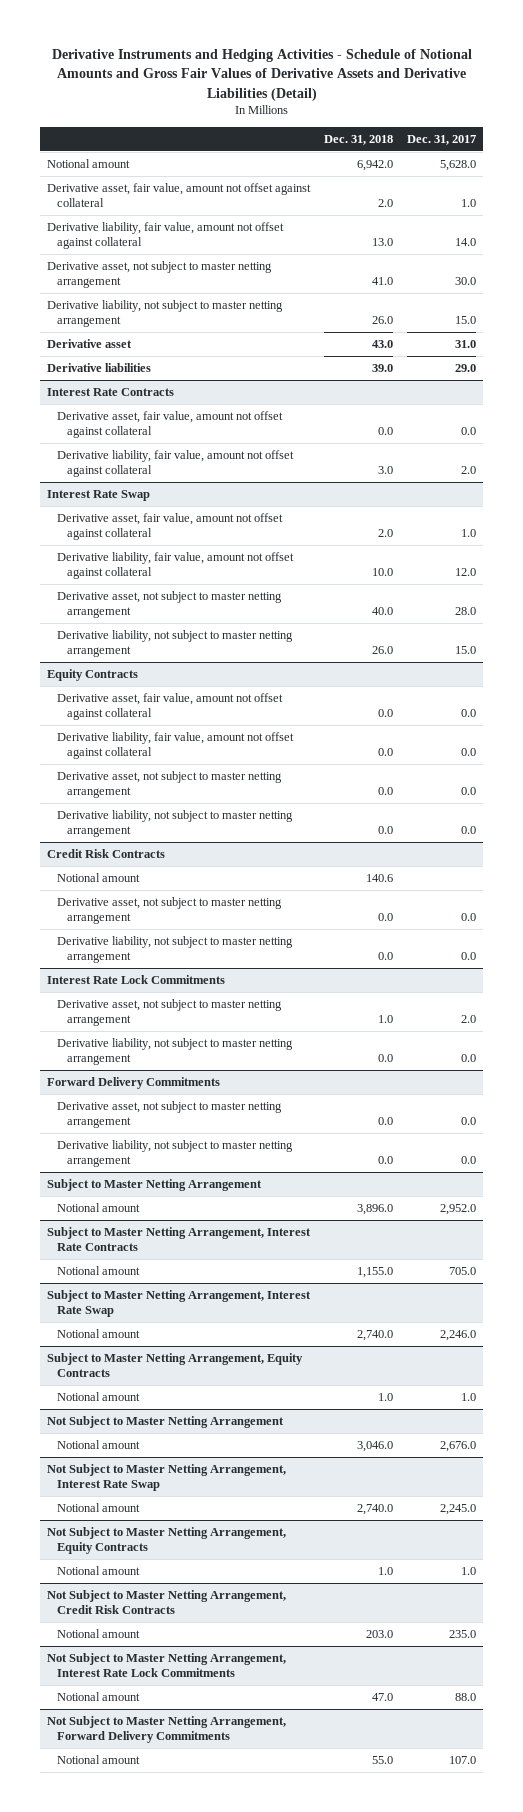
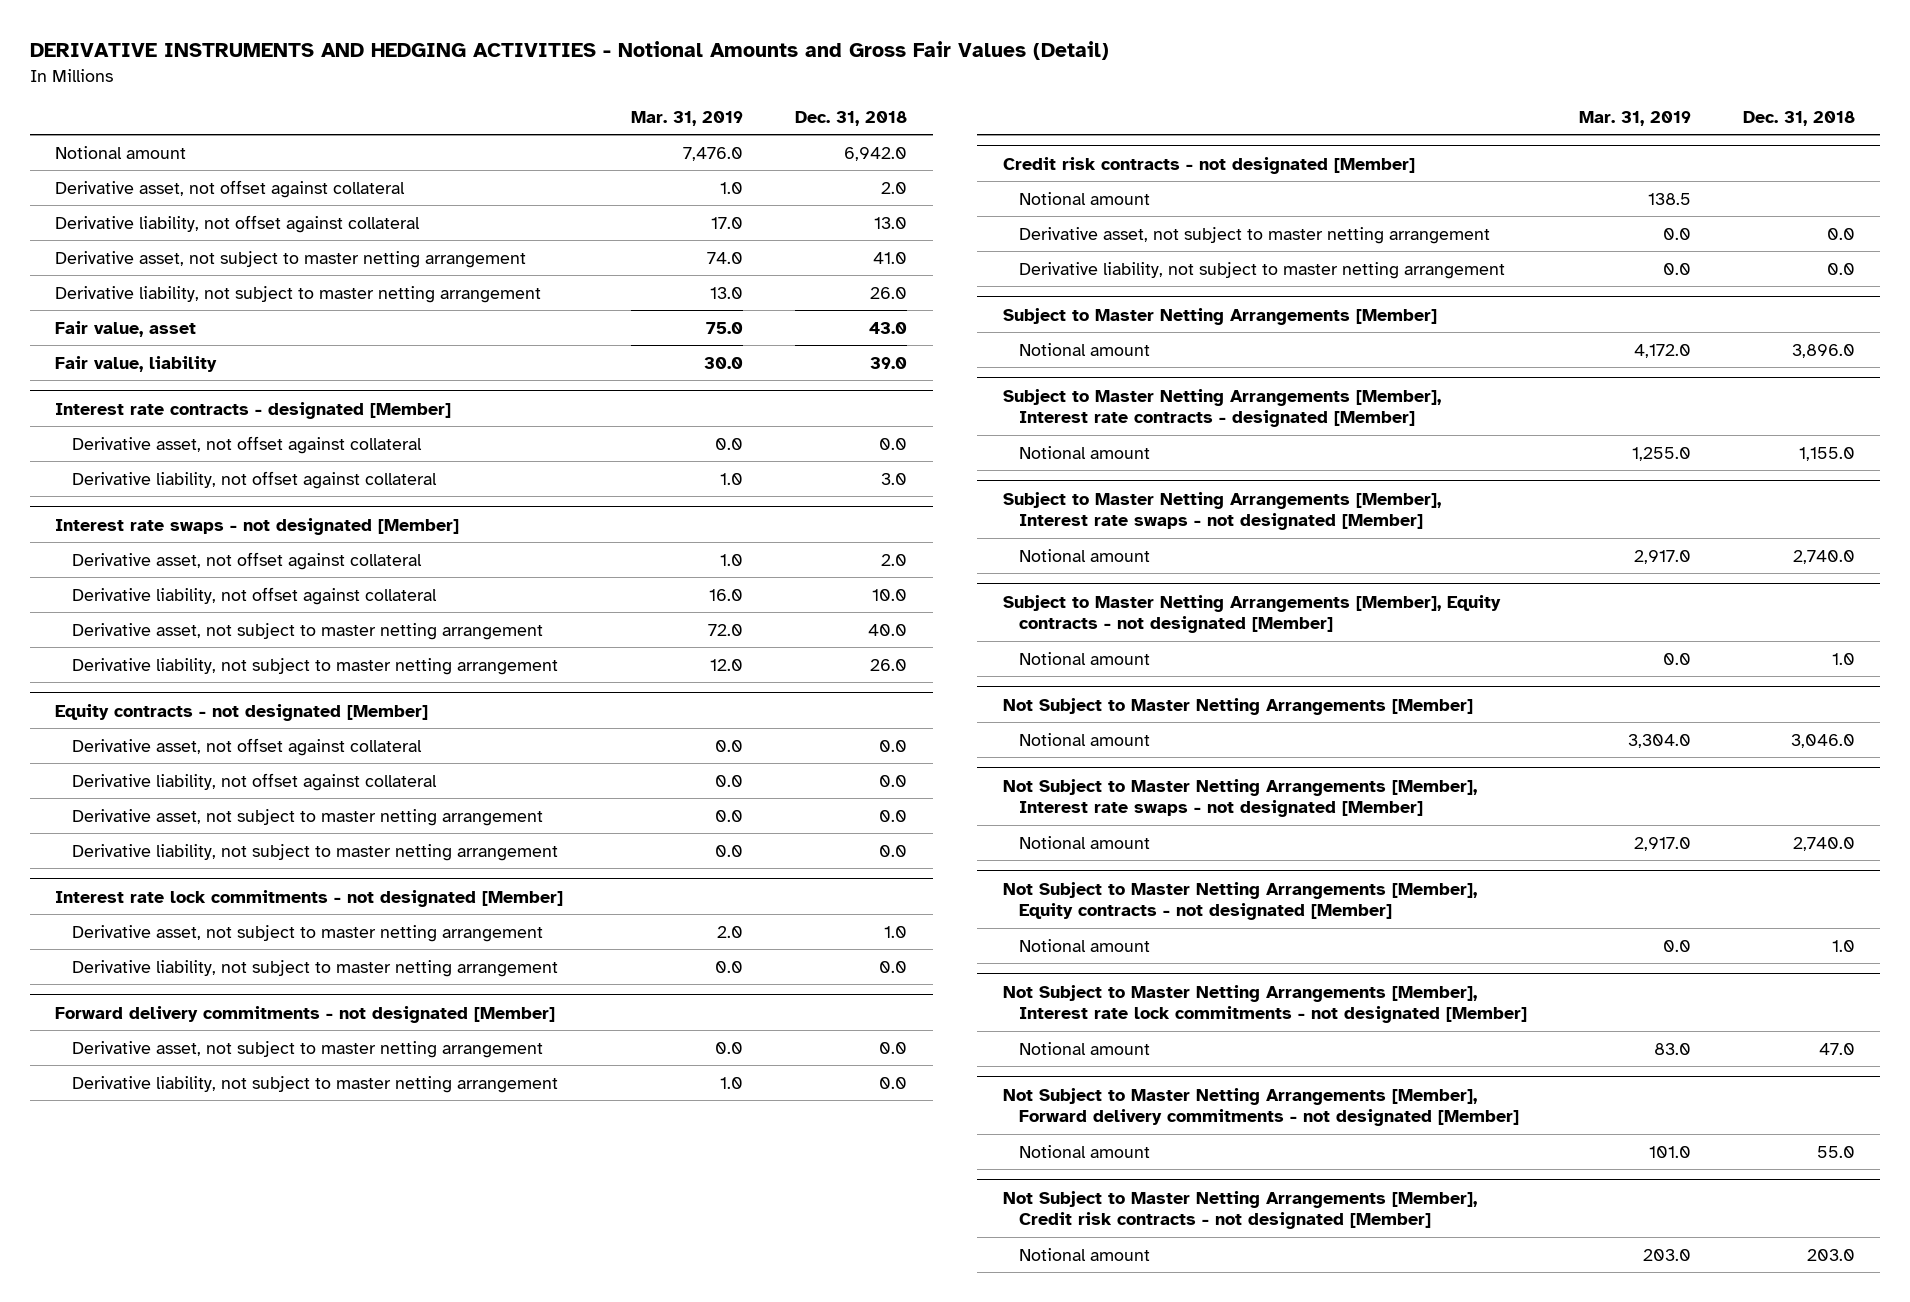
- Derivative Instruments and Hedging Activities - Schedule of Notional Amounts and Gross Fair Values of Derivative Assets and Derivative Liabilities (Detail)
+ DERIVATIVE INSTRUMENTS AND HEDGING ACTIVITIES - Notional Amounts and Gross Fair Values (Detail)
- | Dec. 31, 2018 | Dec. 31, 2017
+ | Mar. 31, 2019 | Dec. 31, 2018
- Derivative asset, fair value, amount not offset against collateral | 2.0 | 1.0
- Derivative liability, fair value, amount not offset against collateral | 13.0 | 14.0
+ Derivative asset, not offset against collateral | 1.0 | 2.0
+ Derivative liability, not offset against collateral | 17.0 | 13.0
- Derivative asset | 43.0 | 31.0
- Derivative liabilities | 39.0 | 29.0
- Interest Rate Contracts
- Derivative asset, fair value, amount not offset against collateral | 0.0 | 0.0
- Derivative liability, fair value, amount not offset against collateral | 3.0 | 2.0
- Interest Rate Swap
- Derivative asset, fair value, amount not offset against collateral | 2.0 | 1.0
- Derivative liability, fair value, amount not offset against collateral | 10.0 | 12.0
+ Fair value, asset | 75.0 | 43.0
+ Fair value, liability | 30.0 | 39.0
+ Interest rate contracts - designated [Member]
+ Derivative asset, not offset against collateral | 0.0 | 0.0
+ Derivative liability, not offset against collateral | 1.0 | 3.0
+ Interest rate swaps - not designated [Member]
+ Derivative asset, not offset against collateral | 1.0 | 2.0
+ Derivative liability, not offset against collateral | 16.0 | 10.0
- Equity Contracts
- Derivative asset, fair value, amount not offset against collateral | 0.0 | 0.0
- Derivative liability, fair value, amount not offset against collateral | 0.0 | 0.0
- Derivative asset, not subject to master netting arrangement | 0.0 | 0.0
- Derivative liability, not subject to master netting arrangement | 0.0 | 0.0
- Credit Risk Contracts
- Notional amount | 140.6 |
+ Equity contracts - not designated [Member]
+ Derivative asset, not offset against collateral | 0.0 | 0.0
+ Derivative liability, not offset against collateral | 0.0 | 0.0
- Interest Rate Lock Commitments
+ Interest rate lock commitments - not designated [Member]
- Forward Delivery Commitments
+ Forward delivery commitments - not designated [Member]
- Subject to Master Netting Arrangement
+ Credit risk contracts - not designated [Member]
+ Notional amount | 138.5 |
+ Derivative asset, not subject to master netting arrangement | 0.0 | 0.0
+ Derivative liability, not subject to master netting arrangement | 0.0 | 0.0
+ Subject to Master Netting Arrangements [Member]
- Subject to Master Netting Arrangement, Interest Rate Contracts
+ Subject to Master Netting Arrangements [Member], Interest rate contracts - designated [Member]
- Subject to Master Netting Arrangement, Interest Rate Swap
+ Subject to Master Netting Arrangements [Member], Interest rate swaps - not designated [Member]
- Subject to Master Netting Arrangement, Equity Contracts
+ Subject to Master Netting Arrangements [Member], Equity contracts - not designated [Member]
- Not Subject to Master Netting Arrangement
+ Not Subject to Master Netting Arrangements [Member]
- Not Subject to Master Netting Arrangement, Interest Rate Swap
+ Not Subject to Master Netting Arrangements [Member], Interest rate swaps - not designated [Member]
- Not Subject to Master Netting Arrangement, Equity Contracts
+ Not Subject to Master Netting Arrangements [Member], Equity contracts - not designated [Member]
- Not Subject to Master Netting Arrangement, Credit Risk Contracts
- Notional amount | 203.0 | 235.0
- Not Subject to Master Netting Arrangement, Interest Rate Lock Commitments
+ Not Subject to Master Netting Arrangements [Member], Interest rate lock commitments - not designated [Member]
- Not Subject to Master Netting Arrangement, Forward Delivery Commitments
+ Not Subject to Master Netting Arrangements [Member], Forward delivery commitments - not designated [Member]
+ Not Subject to Master Netting Arrangements [Member], Credit risk contracts - not designated [Member]
+ Notional amount | 203.0 | 203.0

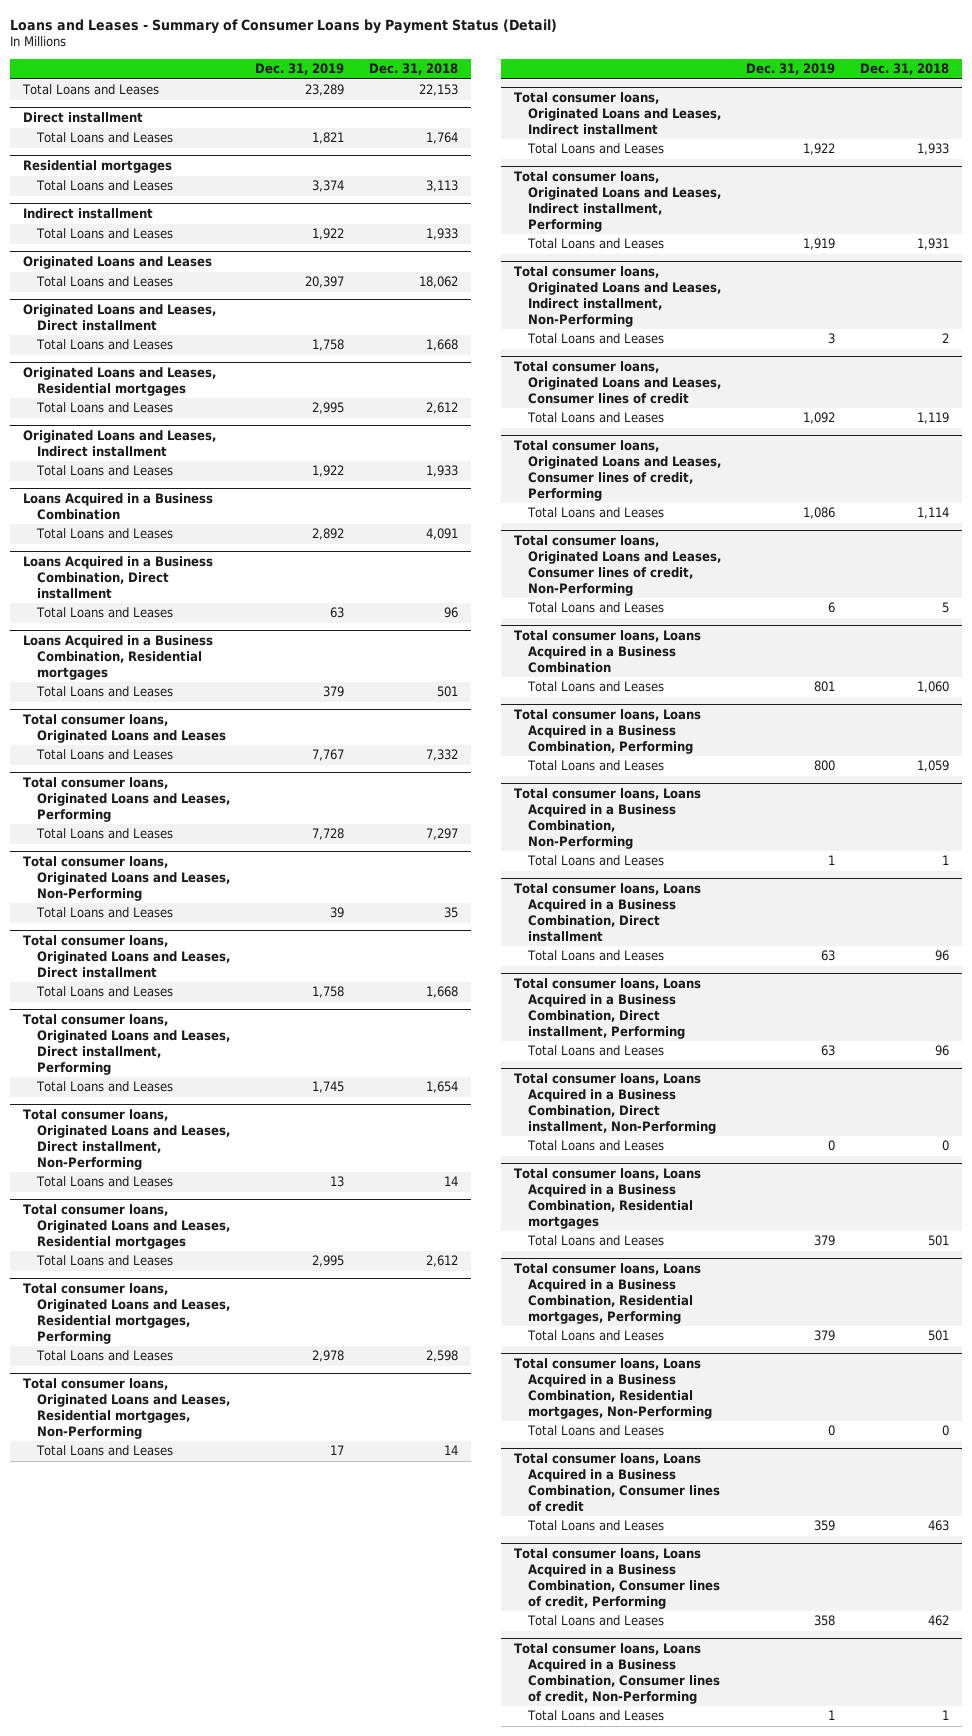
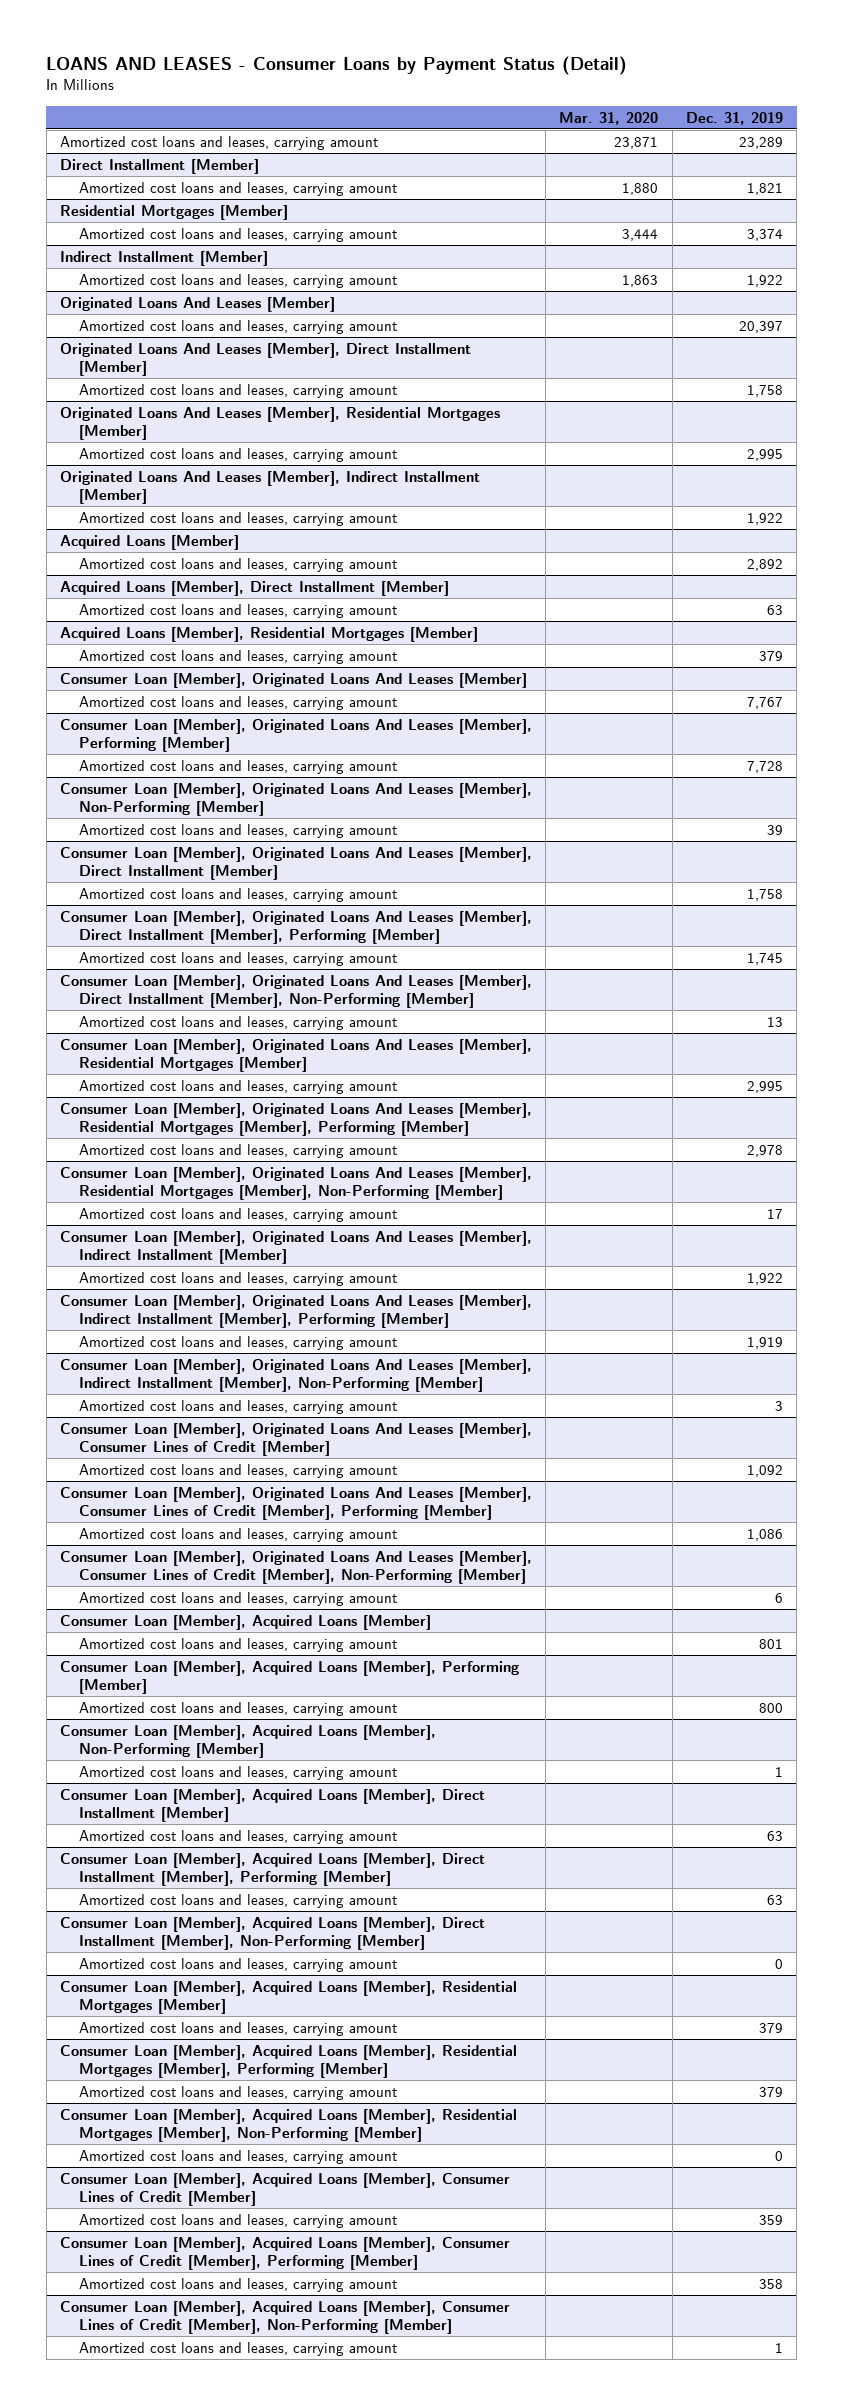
- Loans and Leases - Summary of Consumer Loans by Payment Status (Detail)
+ LOANS AND LEASES - Consumer Loans by Payment Status (Detail)
- | Dec. 31, 2019 | Dec. 31, 2018
+ | Mar. 31, 2020 | Dec. 31, 2019
- Total Loans and Leases | 23,289 | 22,153
- Direct installment
- Total Loans and Leases | 1,821 | 1,764
- Residential mortgages
- Total Loans and Leases | 3,374 | 3,113
- Indirect installment
- Total Loans and Leases | 1,922 | 1,933
- Originated Loans and Leases
- Total Loans and Leases | 20,397 | 18,062
- Originated Loans and Leases, Direct installment
- Total Loans and Leases | 1,758 | 1,668
- Originated Loans and Leases, Residential mortgages
- Total Loans and Leases | 2,995 | 2,612
- Originated Loans and Leases, Indirect installment
- Total Loans and Leases | 1,922 | 1,933
- Loans Acquired in a Business Combination
- Total Loans and Leases | 2,892 | 4,091
- Loans Acquired in a Business Combination, Direct installment
- Total Loans and Leases | 63 | 96
- Loans Acquired in a Business Combination, Residential mortgages
- Total Loans and Leases | 379 | 501
- Total consumer loans, Originated Loans and Leases
- Total Loans and Leases | 7,767 | 7,332
- Total consumer loans, Originated Loans and Leases, Performing
- Total Loans and Leases | 7,728 | 7,297
- Total consumer loans, Originated Loans and Leases, Non-Performing
- Total Loans and Leases | 39 | 35
- Total consumer loans, Originated Loans and Leases, Direct installment
- Total Loans and Leases | 1,758 | 1,668
- Total consumer loans, Originated Loans and Leases, Direct installment, Performing
- Total Loans and Leases | 1,745 | 1,654
- Total consumer loans, Originated Loans and Leases, Direct installment, Non-Performing
- Total Loans and Leases | 13 | 14
- Total consumer loans, Originated Loans and Leases, Residential mortgages
- Total Loans and Leases | 2,995 | 2,612
- Total consumer loans, Originated Loans and Leases, Residential mortgages, Performing
- Total Loans and Leases | 2,978 | 2,598
- Total consumer loans, Originated Loans and Leases, Residential mortgages, Non-Performing
- Total Loans and Leases | 17 | 14
- Total consumer loans, Originated Loans and Leases, Indirect installment
- Total Loans and Leases | 1,922 | 1,933
- Total consumer loans, Originated Loans and Leases, Indirect installment, Performing
- Total Loans and Leases | 1,919 | 1,931
- Total consumer loans, Originated Loans and Leases, Indirect installment, Non-Performing
- Total Loans and Leases | 3 | 2
- Total consumer loans, Originated Loans and Leases, Consumer lines of credit
- Total Loans and Leases | 1,092 | 1,119
- Total consumer loans, Originated Loans and Leases, Consumer lines of credit, Performing
- Total Loans and Leases | 1,086 | 1,114
- Total consumer loans, Originated Loans and Leases, Consumer lines of credit, Non-Performing
- Total Loans and Leases | 6 | 5
- Total consumer loans, Loans Acquired in a Business Combination
- Total Loans and Leases | 801 | 1,060
- Total consumer loans, Loans Acquired in a Business Combination, Performing
- Total Loans and Leases | 800 | 1,059
- Total consumer loans, Loans Acquired in a Business Combination, Non-Performing
- Total Loans and Leases | 1 | 1
- Total consumer loans, Loans Acquired in a Business Combination, Direct installment
- Total Loans and Leases | 63 | 96
- Total consumer loans, Loans Acquired in a Business Combination, Direct installment, Performing
- Total Loans and Leases | 63 | 96
- Total consumer loans, Loans Acquired in a Business Combination, Direct installment, Non-Performing
- Total Loans and Leases | 0 | 0
- Total consumer loans, Loans Acquired in a Business Combination, Residential mortgages
- Total Loans and Leases | 379 | 501
- Total consumer loans, Loans Acquired in a Business Combination, Residential mortgages, Performing
- Total Loans and Leases | 379 | 501
- Total consumer loans, Loans Acquired in a Business Combination, Residential mortgages, Non-Performing
- Total Loans and Leases | 0 | 0
- Total consumer loans, Loans Acquired in a Business Combination, Consumer lines of credit
- Total Loans and Leases | 359 | 463
- Total consumer loans, Loans Acquired in a Business Combination, Consumer lines of credit, Performing
- Total Loans and Leases | 358 | 462
- Total consumer loans, Loans Acquired in a Business Combination, Consumer lines of credit, Non-Performing
- Total Loans and Leases | 1 | 1
+ Amortized cost loans and leases, carrying amount | 23,871 | 23,289
+ Direct Installment [Member]
+ Amortized cost loans and leases, carrying amount | 1,880 | 1,821
+ Residential Mortgages [Member]
+ Amortized cost loans and leases, carrying amount | 3,444 | 3,374
+ Indirect Installment [Member]
+ Amortized cost loans and leases, carrying amount | 1,863 | 1,922
+ Originated Loans And Leases [Member]
+ Amortized cost loans and leases, carrying amount | | 20,397
+ Originated Loans And Leases [Member], Direct Installment [Member]
+ Amortized cost loans and leases, carrying amount | | 1,758
+ Originated Loans And Leases [Member], Residential Mortgages [Member]
+ Amortized cost loans and leases, carrying amount | | 2,995
+ Originated Loans And Leases [Member], Indirect Installment [Member]
+ Amortized cost loans and leases, carrying amount | | 1,922
+ Acquired Loans [Member]
+ Amortized cost loans and leases, carrying amount | | 2,892
+ Acquired Loans [Member], Direct Installment [Member]
+ Amortized cost loans and leases, carrying amount | | 63
+ Acquired Loans [Member], Residential Mortgages [Member]
+ Amortized cost loans and leases, carrying amount | | 379
+ Consumer Loan [Member], Originated Loans And Leases [Member]
+ Amortized cost loans and leases, carrying amount | | 7,767
+ Consumer Loan [Member], Originated Loans And Leases [Member], Performing [Member]
+ Amortized cost loans and leases, carrying amount | | 7,728
+ Consumer Loan [Member], Originated Loans And Leases [Member], Non-Performing [Member]
+ Amortized cost loans and leases, carrying amount | | 39
+ Consumer Loan [Member], Originated Loans And Leases [Member], Direct Installment [Member]
+ Amortized cost loans and leases, carrying amount | | 1,758
+ Consumer Loan [Member], Originated Loans And Leases [Member], Direct Installment [Member], Performing [Member]
+ Amortized cost loans and leases, carrying amount | | 1,745
+ Consumer Loan [Member], Originated Loans And Leases [Member], Direct Installment [Member], Non-Performing [Member]
+ Amortized cost loans and leases, carrying amount | | 13
+ Consumer Loan [Member], Originated Loans And Leases [Member], Residential Mortgages [Member]
+ Amortized cost loans and leases, carrying amount | | 2,995
+ Consumer Loan [Member], Originated Loans And Leases [Member], Residential Mortgages [Member], Performing [Member]
+ Amortized cost loans and leases, carrying amount | | 2,978
+ Consumer Loan [Member], Originated Loans And Leases [Member], Residential Mortgages [Member], Non-Performing [Member]
+ Amortized cost loans and leases, carrying amount | | 17
+ Consumer Loan [Member], Originated Loans And Leases [Member], Indirect Installment [Member]
+ Amortized cost loans and leases, carrying amount | | 1,922
+ Consumer Loan [Member], Originated Loans And Leases [Member], Indirect Installment [Member], Performing [Member]
+ Amortized cost loans and leases, carrying amount | | 1,919
+ Consumer Loan [Member], Originated Loans And Leases [Member], Indirect Installment [Member], Non-Performing [Member]
+ Amortized cost loans and leases, carrying amount | | 3
+ Consumer Loan [Member], Originated Loans And Leases [Member], Consumer Lines of Credit [Member]
+ Amortized cost loans and leases, carrying amount | | 1,092
+ Consumer Loan [Member], Originated Loans And Leases [Member], Consumer Lines of Credit [Member], Performing [Member]
+ Amortized cost loans and leases, carrying amount | | 1,086
+ Consumer Loan [Member], Originated Loans And Leases [Member], Consumer Lines of Credit [Member], Non-Performing [Member]
+ Amortized cost loans and leases, carrying amount | | 6
+ Consumer Loan [Member], Acquired Loans [Member]
+ Amortized cost loans and leases, carrying amount | | 801
+ Consumer Loan [Member], Acquired Loans [Member], Performing [Member]
+ Amortized cost loans and leases, carrying amount | | 800
+ Consumer Loan [Member], Acquired Loans [Member], Non-Performing [Member]
+ Amortized cost loans and leases, carrying amount | | 1
+ Consumer Loan [Member], Acquired Loans [Member], Direct Installment [Member]
+ Amortized cost loans and leases, carrying amount | | 63
+ Consumer Loan [Member], Acquired Loans [Member], Direct Installment [Member], Performing [Member]
+ Amortized cost loans and leases, carrying amount | | 63
+ Consumer Loan [Member], Acquired Loans [Member], Direct Installment [Member], Non-Performing [Member]
+ Amortized cost loans and leases, carrying amount | | 0
+ Consumer Loan [Member], Acquired Loans [Member], Residential Mortgages [Member]
+ Amortized cost loans and leases, carrying amount | | 379
+ Consumer Loan [Member], Acquired Loans [Member], Residential Mortgages [Member], Performing [Member]
+ Amortized cost loans and leases, carrying amount | | 379
+ Consumer Loan [Member], Acquired Loans [Member], Residential Mortgages [Member], Non-Performing [Member]
+ Amortized cost loans and leases, carrying amount | | 0
+ Consumer Loan [Member], Acquired Loans [Member], Consumer Lines of Credit [Member]
+ Amortized cost loans and leases, carrying amount | | 359
+ Consumer Loan [Member], Acquired Loans [Member], Consumer Lines of Credit [Member], Performing [Member]
+ Amortized cost loans and leases, carrying amount | | 358
+ Consumer Loan [Member], Acquired Loans [Member], Consumer Lines of Credit [Member], Non-Performing [Member]
+ Amortized cost loans and leases, carrying amount | | 1

